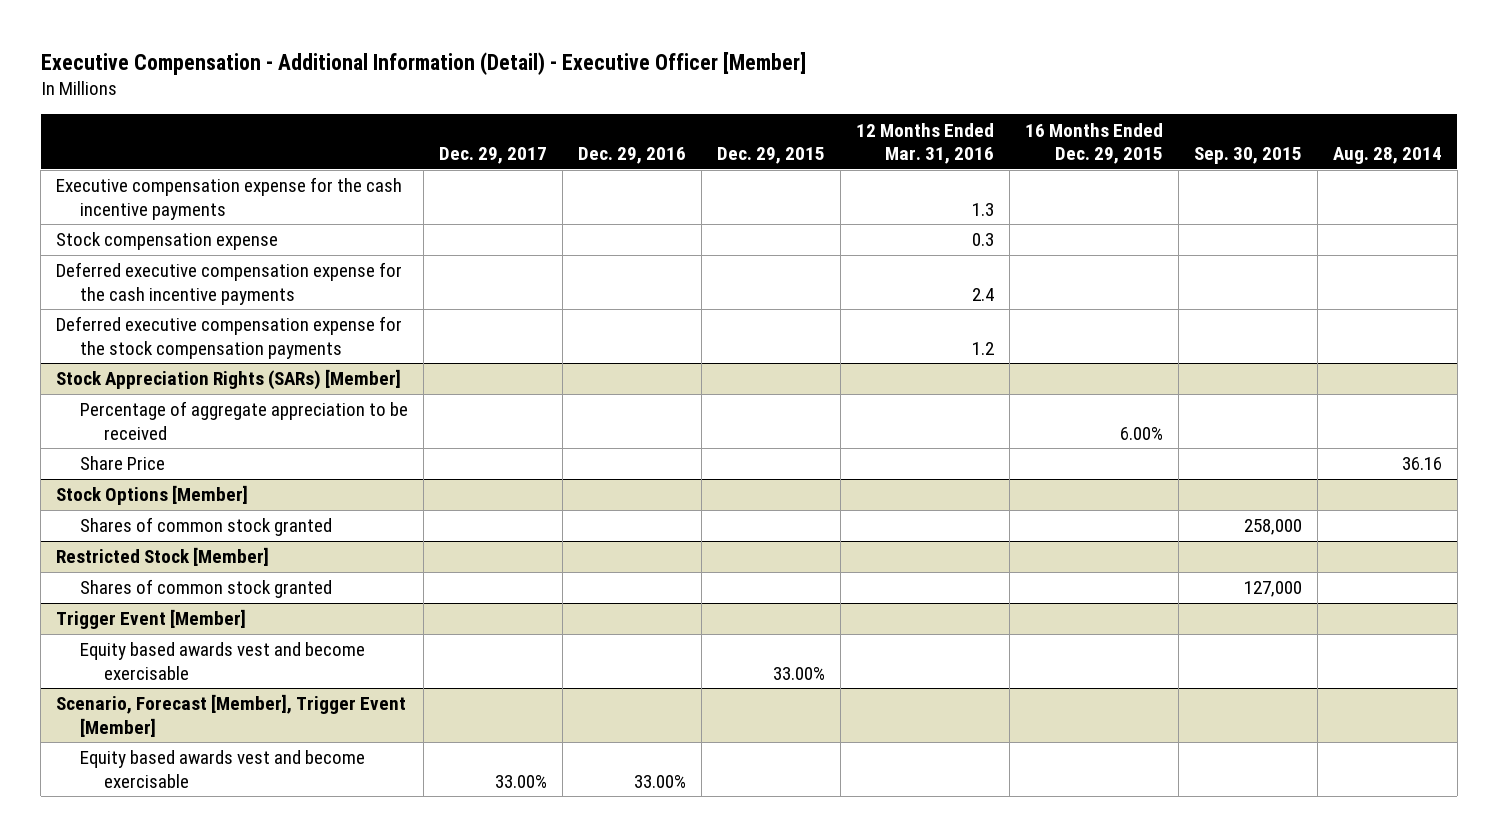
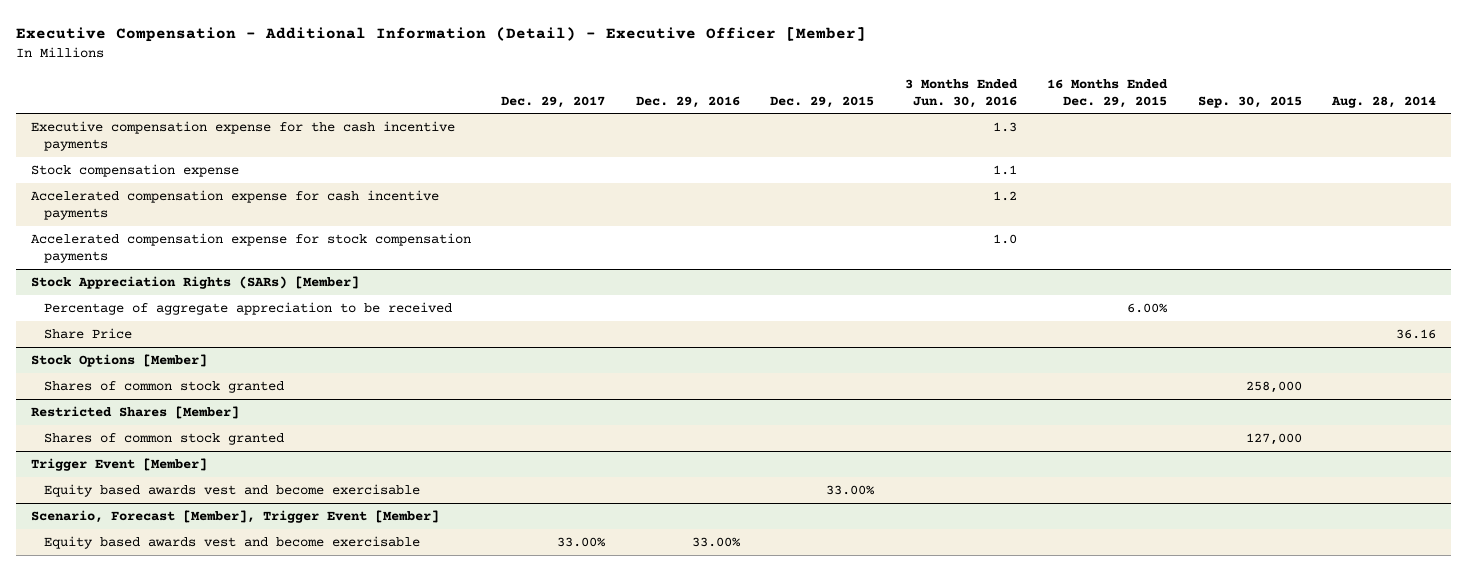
- | Dec. 29, 2017 | Dec. 29, 2016 | Dec. 29, 2015 | 12 Months Ended Mar. 31, 2016 | 16 Months Ended Dec. 29, 2015 | Sep. 30, 2015 | Aug. 28, 2014
+ | Dec. 29, 2017 | Dec. 29, 2016 | Dec. 29, 2015 | 3 Months Ended Jun. 30, 2016 | 16 Months Ended Dec. 29, 2015 | Sep. 30, 2015 | Aug. 28, 2014
- Deferred executive compensation expense for the cash incentive payments | | | | 2.4 | | |
- Deferred executive compensation expense for the stock compensation payments | | | | 1.2 | | |
+ Accelerated compensation expense for cash incentive payments | | | | 1.2 | | |
+ Accelerated compensation expense for stock compensation payments | | | | 1.0 | | |
- Restricted Stock [Member]
+ Restricted Shares [Member]

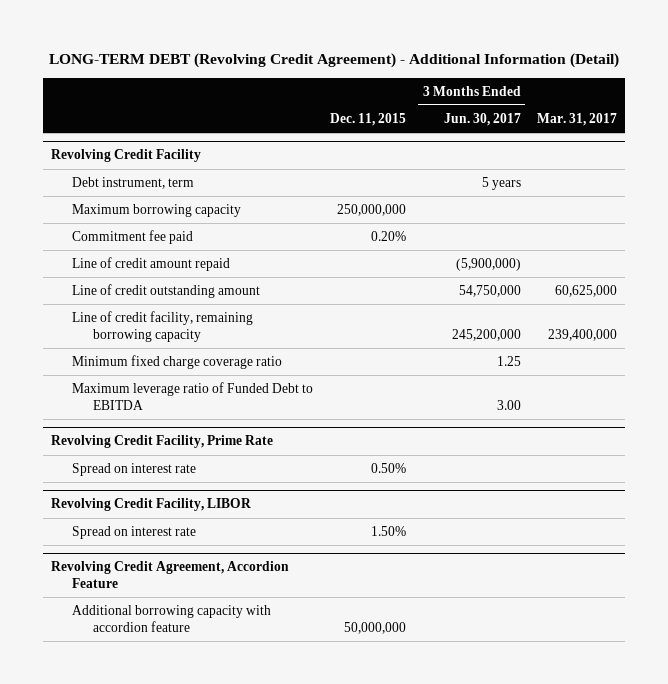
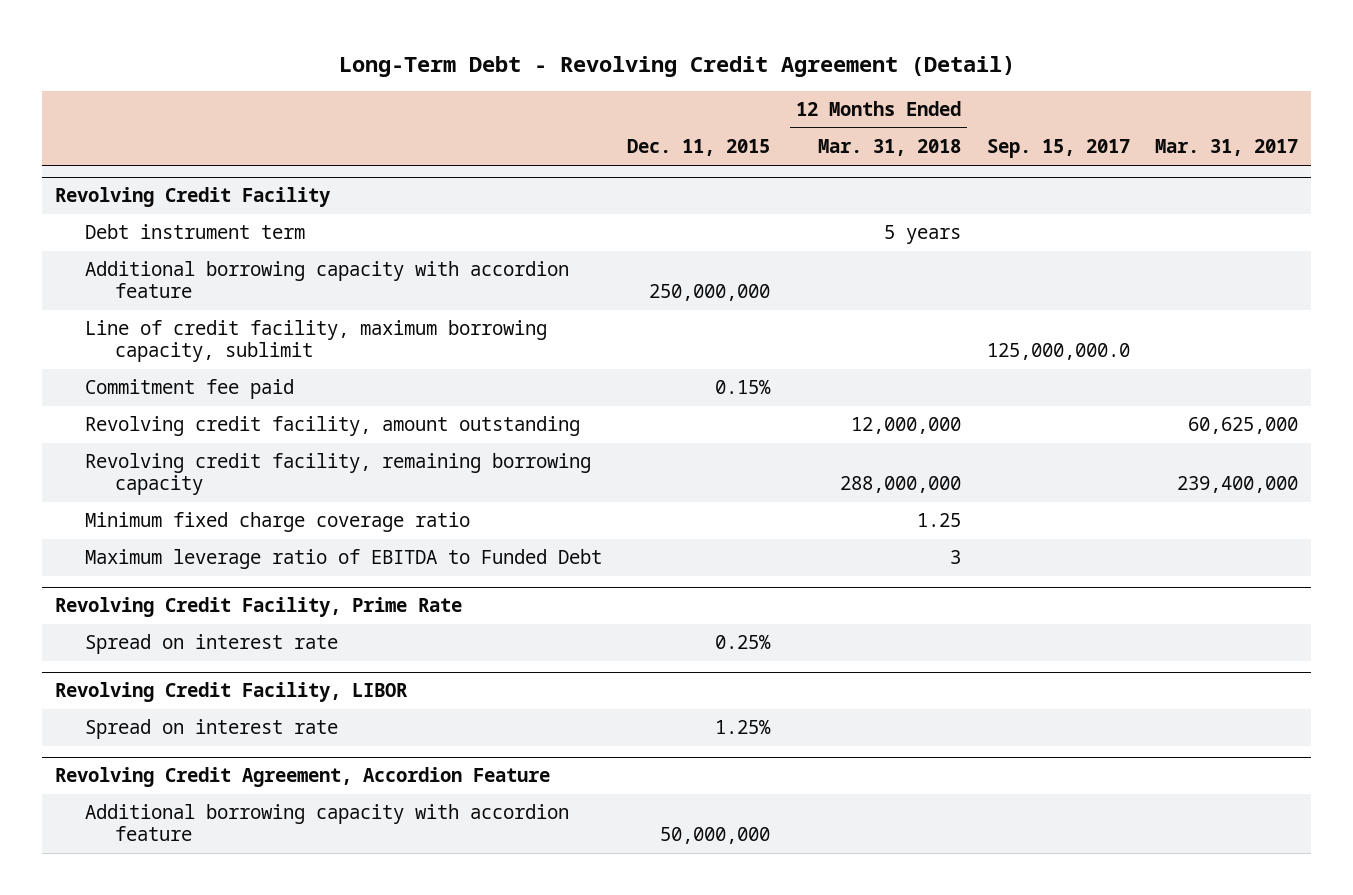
- LONG-TERM DEBT (Revolving Credit Agreement) - Additional Information (Detail)
+ Long-Term Debt - Revolving Credit Agreement (Detail)
- | Dec. 11, 2015 | 3 Months Ended Jun. 30, 2017 | Mar. 31, 2017
+ | Dec. 11, 2015 | 12 Months Ended Mar. 31, 2018 | Sep. 15, 2017 | Mar. 31, 2017
@ Revolving Credit Facility
- Debt instrument, term | | 5 years |
- Maximum borrowing capacity | 250,000,000 | |
- Commitment fee paid | 0.20% | |
- Line of credit amount repaid | | (5,900,000) |
- Line of credit outstanding amount | | 54,750,000 | 60,625,000
- Line of credit facility, remaining borrowing capacity | | 245,200,000 | 239,400,000
+ Debt instrument term | | 5 years | |
+ Additional borrowing capacity with accordion feature | 250,000,000 | | |
+ Line of credit facility, maximum borrowing capacity, sublimit | | | 125,000,000.0 |
+ Commitment fee paid | 0.15% | | |
+ Revolving credit facility, amount outstanding | | 12,000,000 | | 60,625,000
+ Revolving credit facility, remaining borrowing capacity | | 288,000,000 | | 239,400,000
- Maximum leverage ratio of Funded Debt to EBITDA | | 3.00 |
+ Maximum leverage ratio of EBITDA to Funded Debt | | 3 | |
@ Revolving Credit Facility, Prime Rate
- Spread on interest rate | 0.50% | |
+ Spread on interest rate | 0.25% | | |
@ Revolving Credit Facility, LIBOR
- Spread on interest rate | 1.50% | |
+ Spread on interest rate | 1.25% | | |

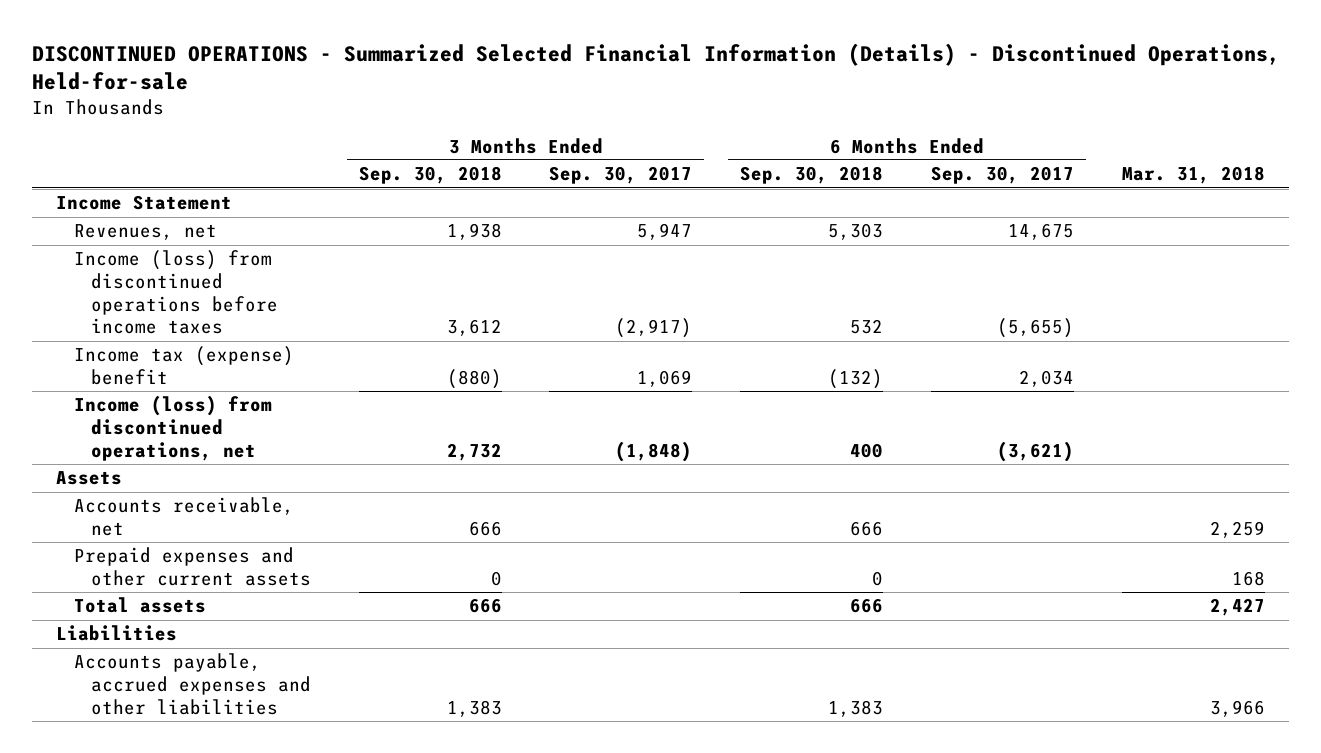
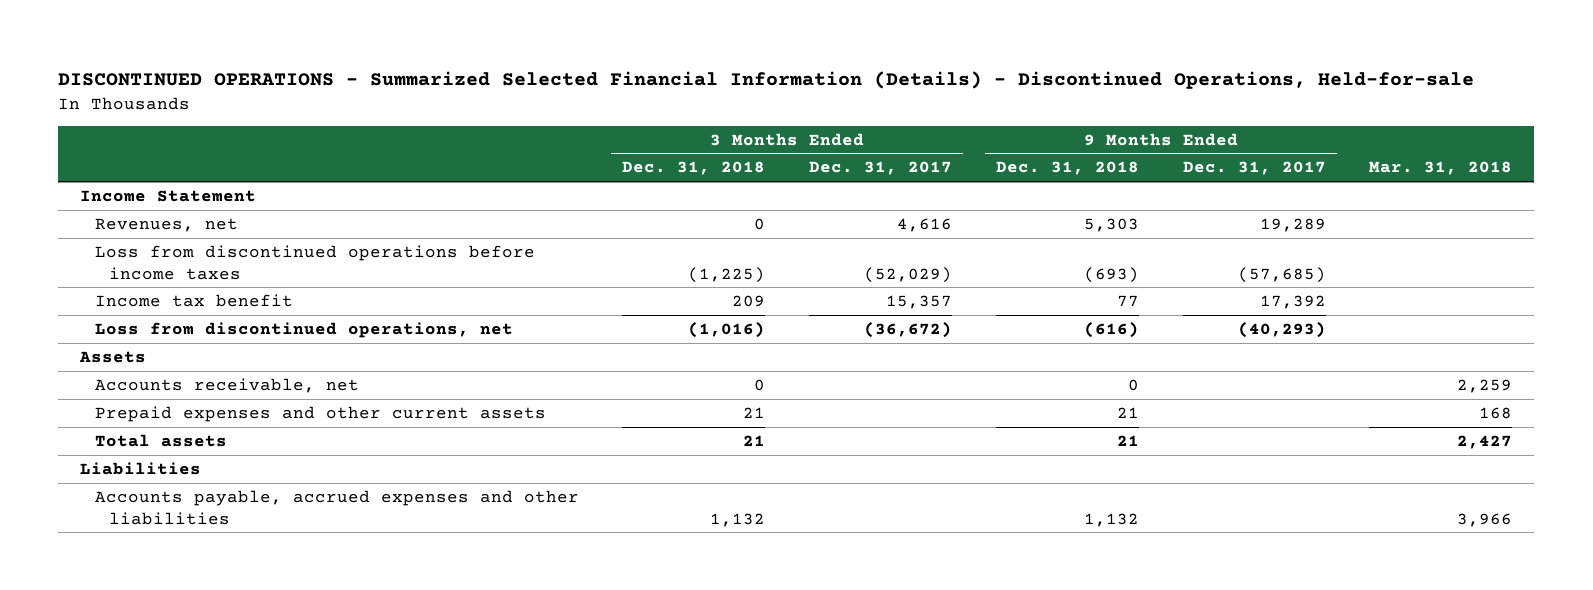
- | 3 Months Ended Sep. 30, 2018 | 3 Months Ended Sep. 30, 2017 | 6 Months Ended Sep. 30, 2018 | 6 Months Ended Sep. 30, 2017 | Mar. 31, 2018
+ | 3 Months Ended Dec. 31, 2018 | 3 Months Ended Dec. 31, 2017 | 9 Months Ended Dec. 31, 2018 | 9 Months Ended Dec. 31, 2017 | Mar. 31, 2018
- Income (loss) from discontinued operations before income taxes | 3,612 | (2,917) | 532 | (5,655) |
- Income tax (expense) benefit | (880) | 1,069 | (132) | 2,034 |
- Income (loss) from discontinued operations, net | 2,732 | (1,848) | 400 | (3,621) |
+ Loss from discontinued operations before income taxes | (1,225) | (52,029) | (693) | (57,685) |
+ Income tax benefit | 209 | 15,357 | 77 | 17,392 |
+ Loss from discontinued operations, net | (1,016) | (36,672) | (616) | (40,293) |

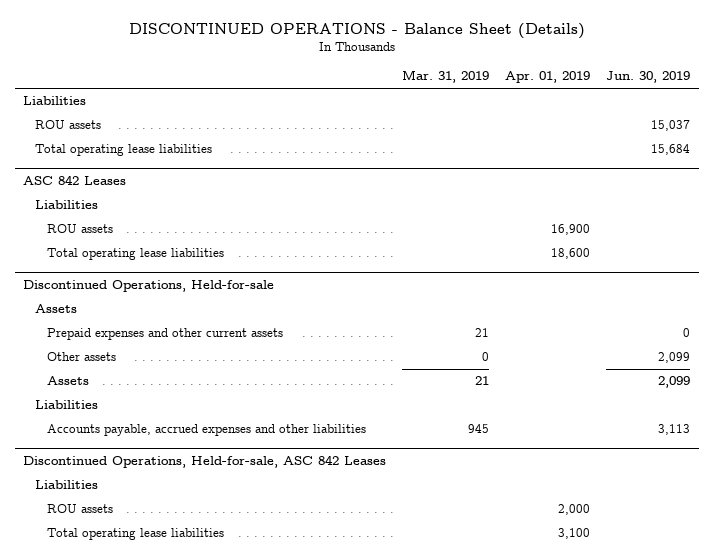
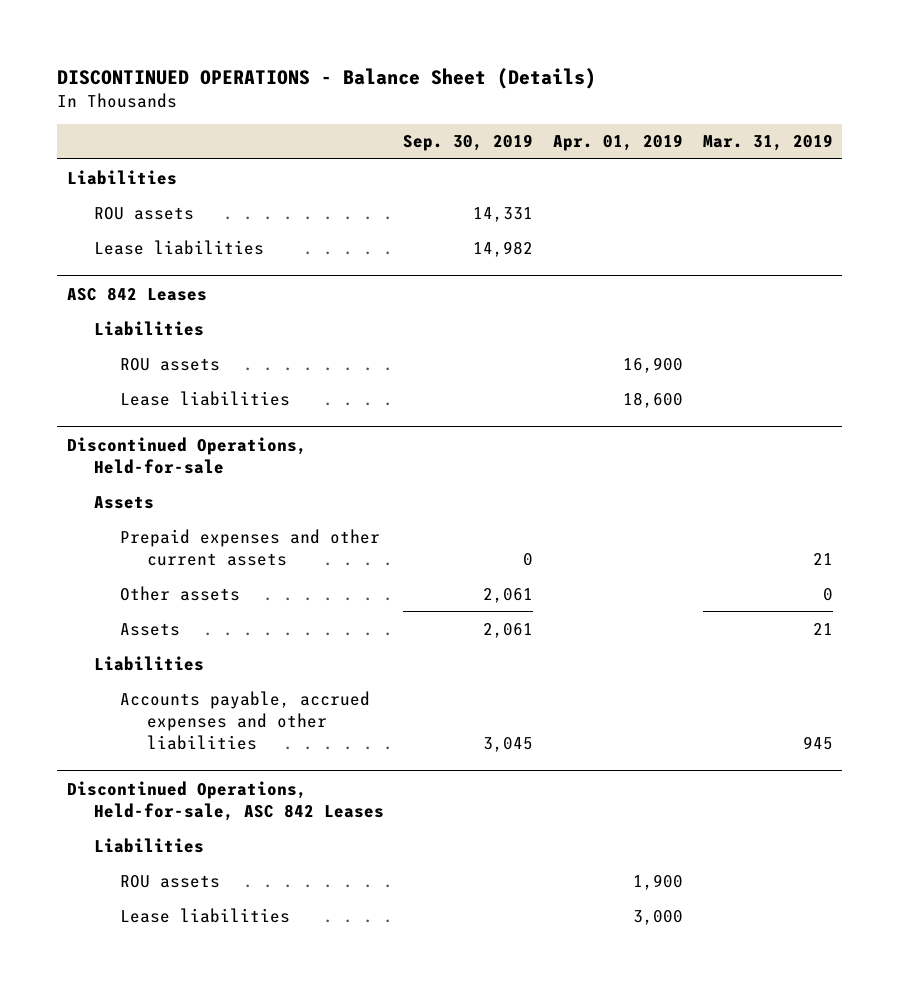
- | Mar. 31, 2019 | Apr. 01, 2019 | Jun. 30, 2019
+ | Sep. 30, 2019 | Apr. 01, 2019 | Mar. 31, 2019
- Total operating lease liabilities | | | 15,684
+ Lease liabilities | 14,982 | |
@ ASC 842 Leases
- Total operating lease liabilities | | 18,600 |
+ Lease liabilities | | 18,600 |
@ Discontinued Operations, Held-for-sale, ASC 842 Leases
- ROU assets | | 2,000 |
- Total operating lease liabilities | | 3,100 |
+ ROU assets | | 1,900 |
+ Lease liabilities | | 3,000 |

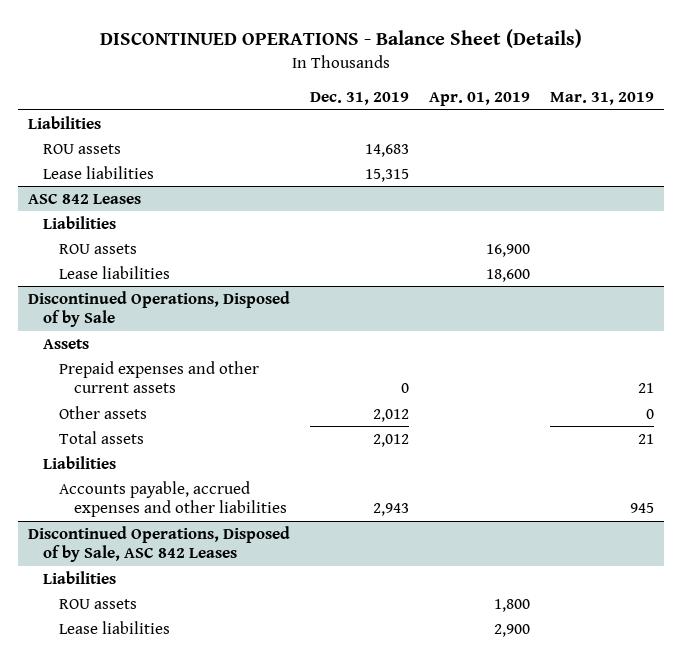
- | Sep. 30, 2019 | Apr. 01, 2019 | Mar. 31, 2019
+ | Dec. 31, 2019 | Apr. 01, 2019 | Mar. 31, 2019
- Discontinued Operations, Held-for-sale
+ Discontinued Operations, Disposed of by Sale
- Assets | 2,061 | | 21
+ Total assets | 2,012 | | 21
- Discontinued Operations, Held-for-sale, ASC 842 Leases
+ Discontinued Operations, Disposed of by Sale, ASC 842 Leases
- ROU assets | | 1,900 |
- Lease liabilities | | 3,000 |
+ ROU assets | | 1,800 |
+ Lease liabilities | | 2,900 |

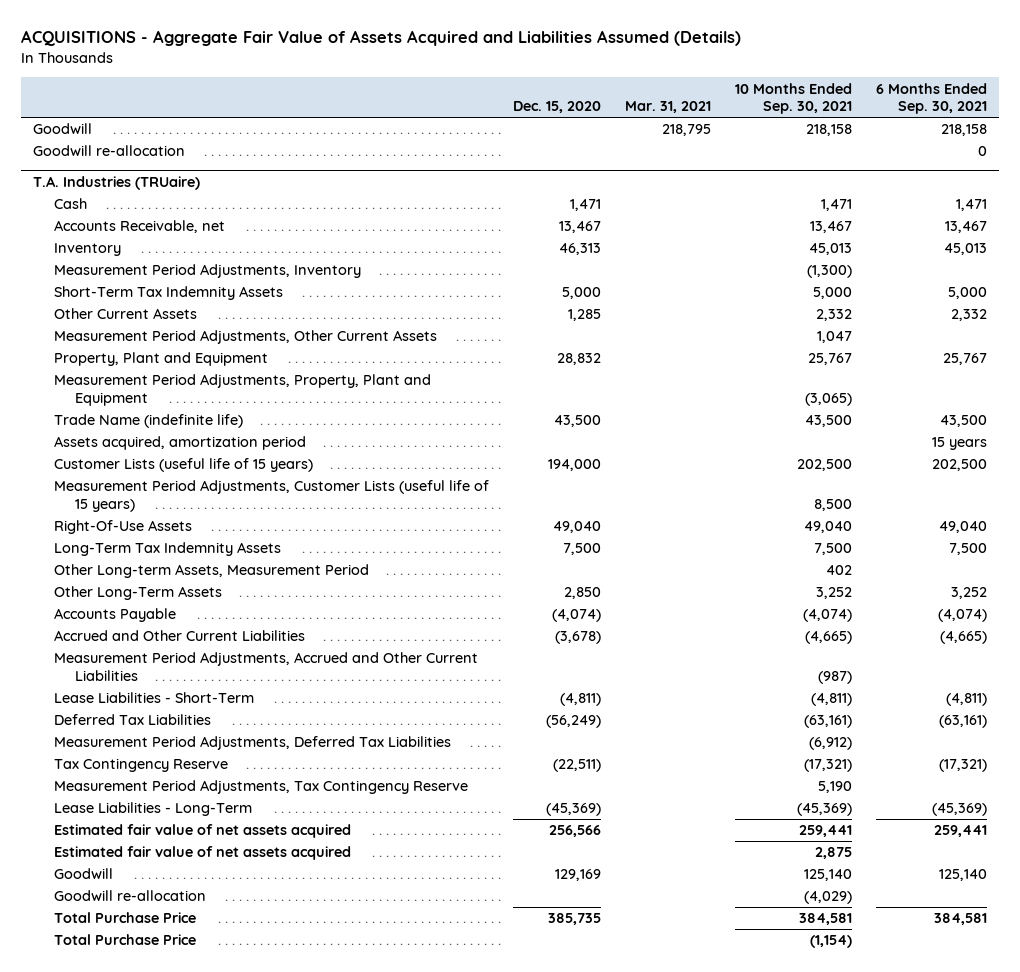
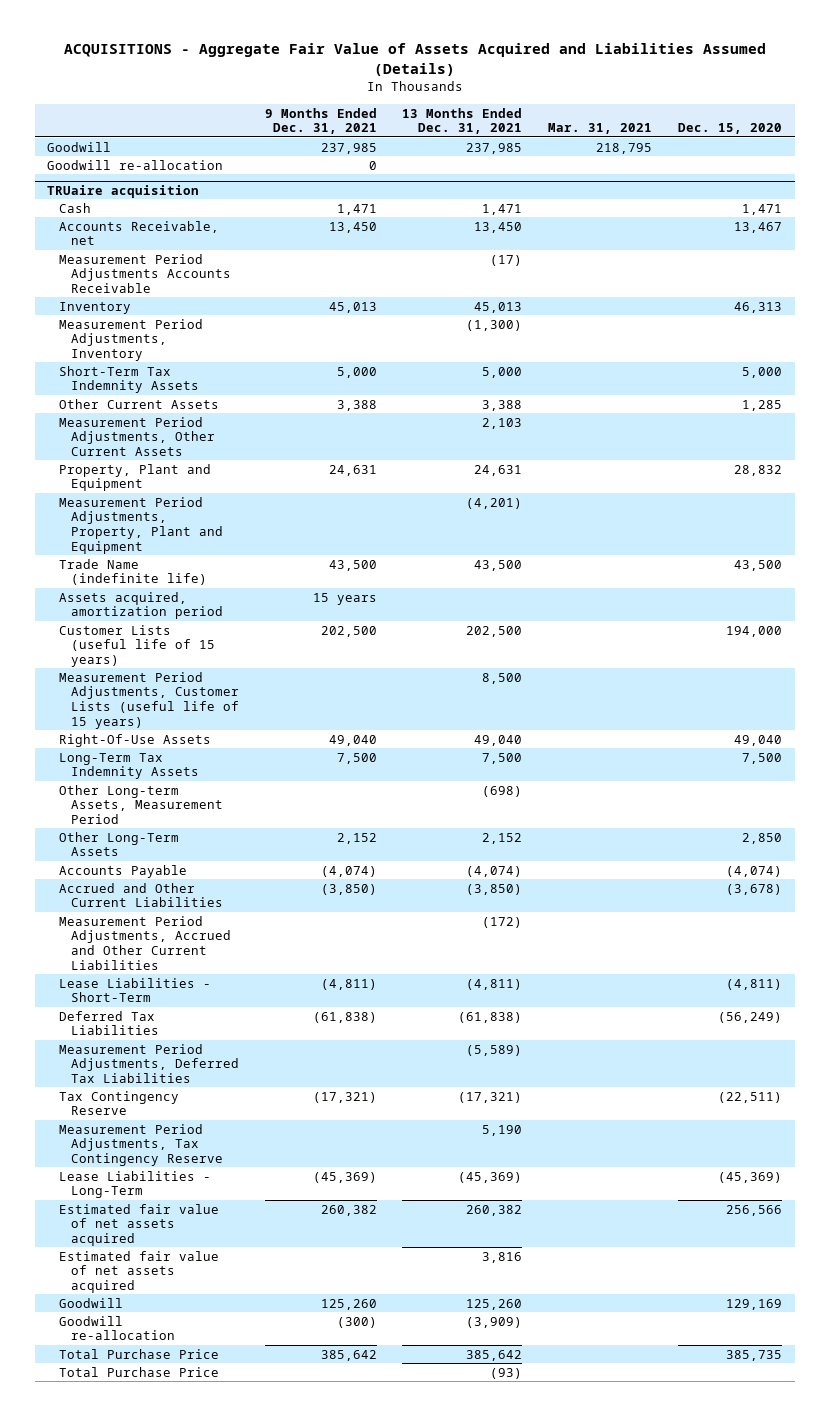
- | Dec. 15, 2020 | Mar. 31, 2021 | 10 Months Ended Sep. 30, 2021 | 6 Months Ended Sep. 30, 2021
+ | 9 Months Ended Dec. 31, 2021 | 13 Months Ended Dec. 31, 2021 | Mar. 31, 2021 | Dec. 15, 2020
- T.A. Industries (TRUaire)
+ TRUaire acquisition
+ Measurement Period Adjustments Accounts Receivable | | (17) | |

